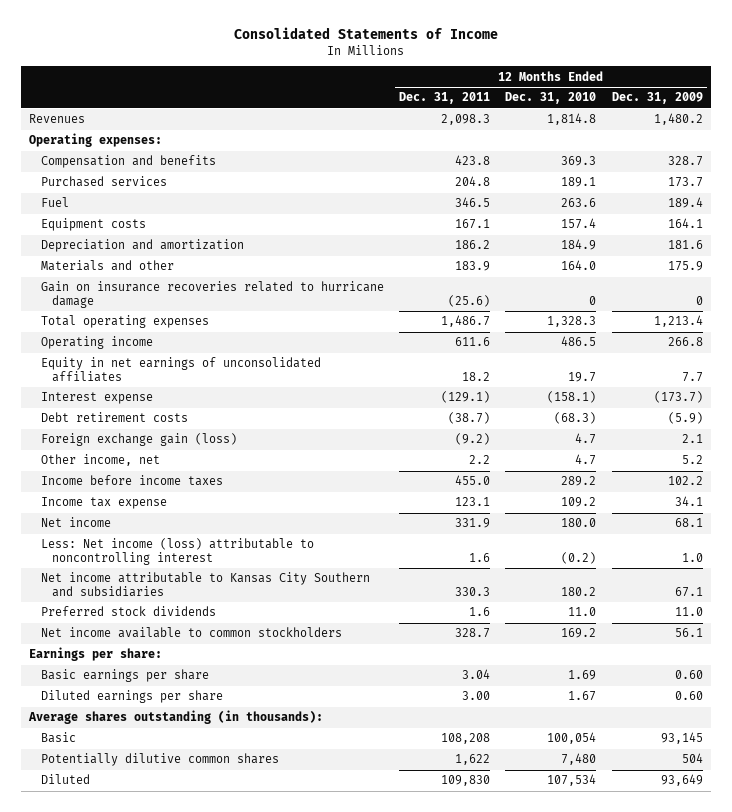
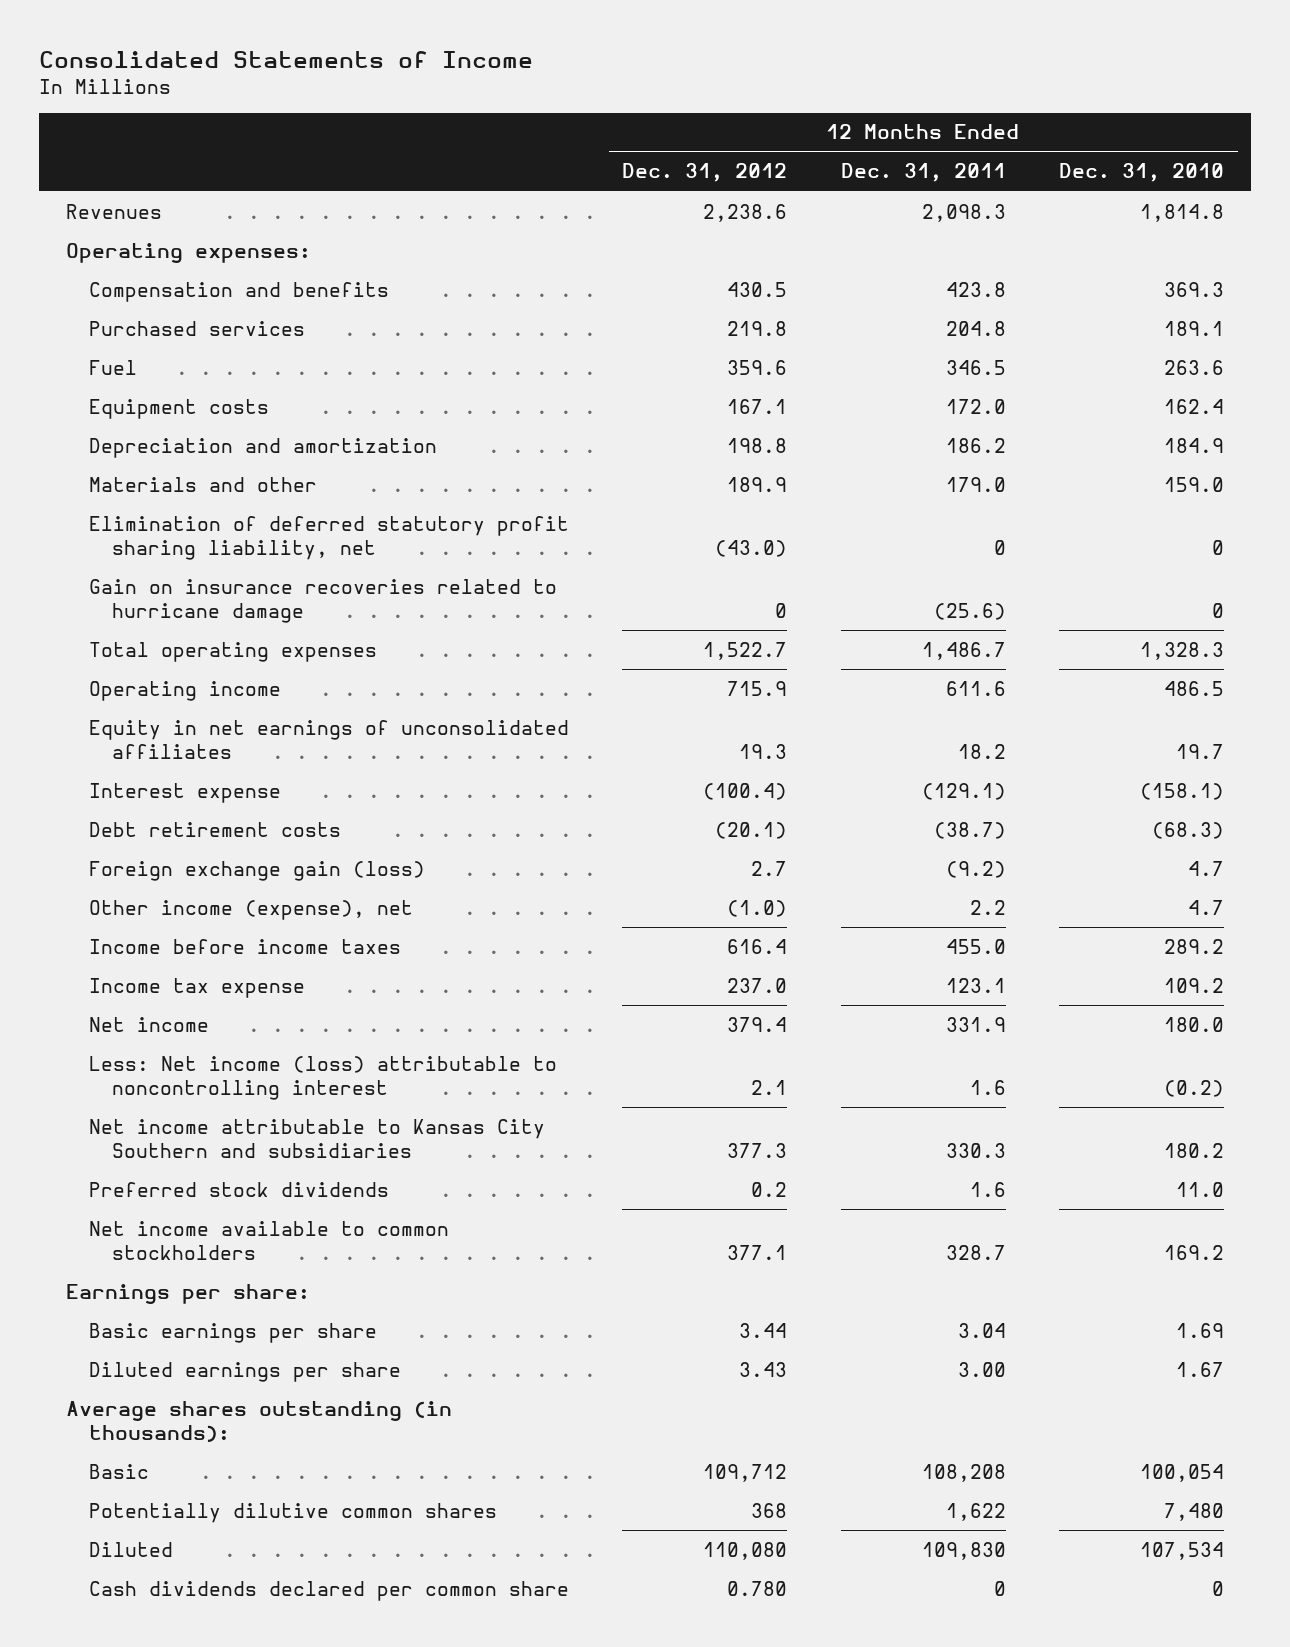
- | 12 Months Ended Dec. 31, 2011 | 12 Months Ended Dec. 31, 2010 | 12 Months Ended Dec. 31, 2009
+ | 12 Months Ended Dec. 31, 2012 | 12 Months Ended Dec. 31, 2011 | 12 Months Ended Dec. 31, 2010
- Equipment costs | 167.1 | 157.4 | 164.1
+ Equipment costs | 167.1 | 172.0 | 162.4
- Materials and other | 183.9 | 164.0 | 175.9
+ Materials and other | 189.9 | 179.0 | 159.0
+ Elimination of deferred statutory profit sharing liability, net | (43.0) | 0 | 0
- Other income, net | 2.2 | 4.7 | 5.2
+ Other income (expense), net | (1.0) | 2.2 | 4.7
+ Cash dividends declared per common share | 0.780 | 0 | 0

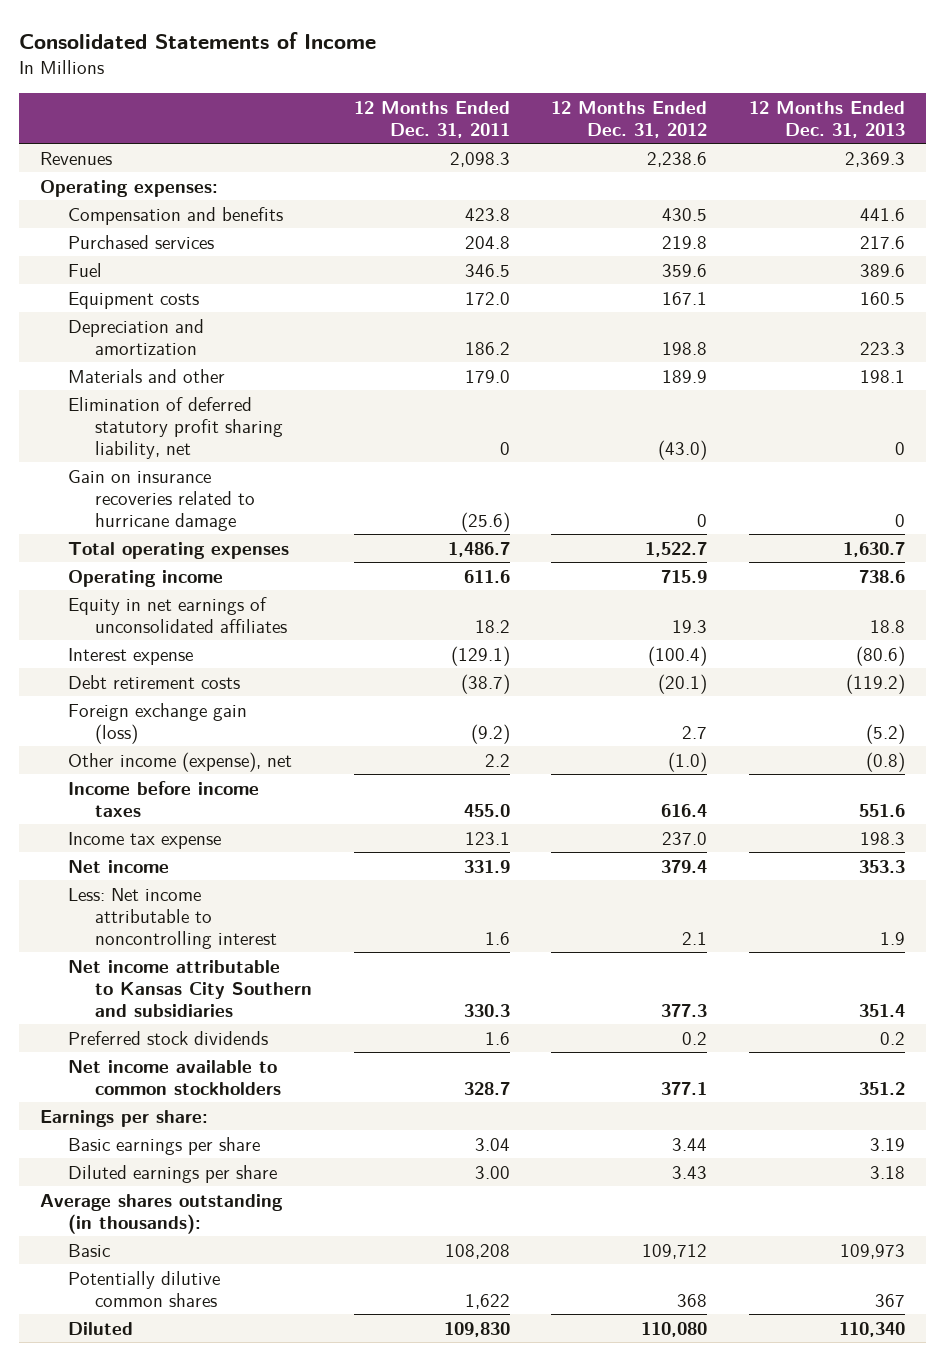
- | 12 Months Ended Dec. 31, 2012 | 12 Months Ended Dec. 31, 2011 | 12 Months Ended Dec. 31, 2010
+ | 12 Months Ended Dec. 31, 2011 | 12 Months Ended Dec. 31, 2012 | 12 Months Ended Dec. 31, 2013
- Less: Net income (loss) attributable to noncontrolling interest | 2.1 | 1.6 | (0.2)
+ Less: Net income attributable to noncontrolling interest | 1.6 | 2.1 | 1.9
- Cash dividends declared per common share | 0.780 | 0 | 0

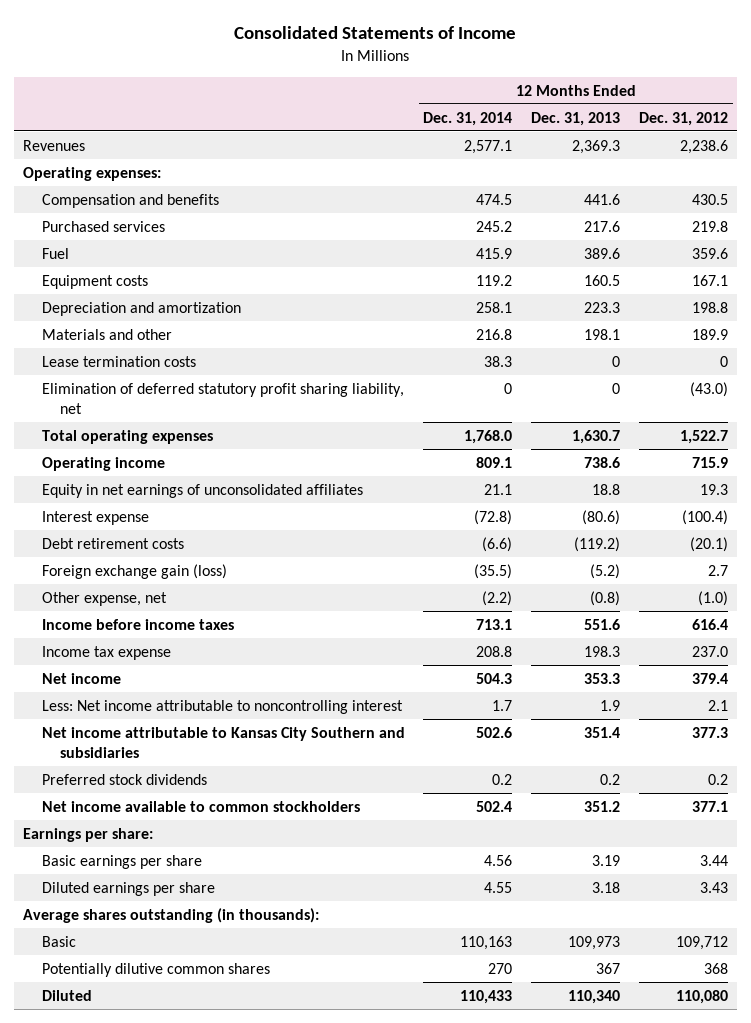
- | 12 Months Ended Dec. 31, 2011 | 12 Months Ended Dec. 31, 2012 | 12 Months Ended Dec. 31, 2013
+ | 12 Months Ended Dec. 31, 2014 | 12 Months Ended Dec. 31, 2013 | 12 Months Ended Dec. 31, 2012
+ Lease termination costs | 38.3 | 0 | 0
- Gain on insurance recoveries related to hurricane damage | (25.6) | 0 | 0
- Other income (expense), net | 2.2 | (1.0) | (0.8)
+ Other expense, net | (2.2) | (0.8) | (1.0)

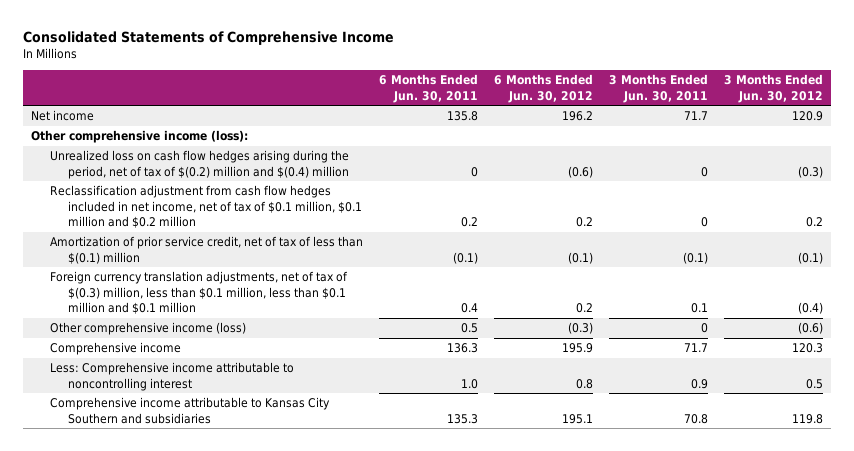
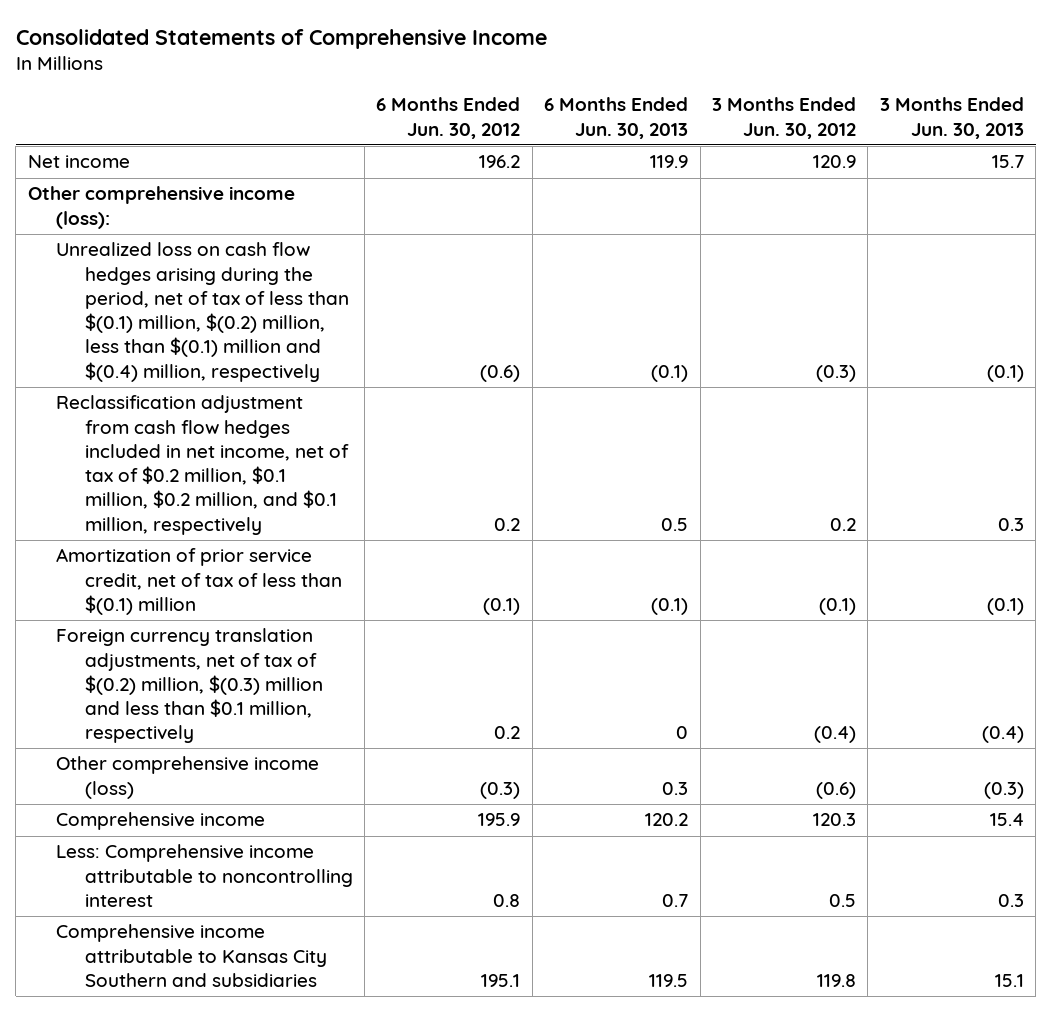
- | 6 Months Ended Jun. 30, 2011 | 6 Months Ended Jun. 30, 2012 | 3 Months Ended Jun. 30, 2011 | 3 Months Ended Jun. 30, 2012
+ | 6 Months Ended Jun. 30, 2012 | 6 Months Ended Jun. 30, 2013 | 3 Months Ended Jun. 30, 2012 | 3 Months Ended Jun. 30, 2013
- Unrealized loss on cash flow hedges arising during the period, net of tax of $(0.2) million and $(0.4) million | 0 | (0.6) | 0 | (0.3)
- Reclassification adjustment from cash flow hedges included in net income, net of tax of $0.1 million, $0.1 million and $0.2 million | 0.2 | 0.2 | 0 | 0.2
+ Unrealized loss on cash flow hedges arising during the period, net of tax of less than $(0.1) million, $(0.2) million, less than $(0.1) million and $(0.4) million, respectively | (0.6) | (0.1) | (0.3) | (0.1)
+ Reclassification adjustment from cash flow hedges included in net income, net of tax of $0.2 million, $0.1 million, $0.2 million, and $0.1 million, respectively | 0.2 | 0.5 | 0.2 | 0.3
- Foreign currency translation adjustments, net of tax of $(0.3) million, less than $0.1 million, less than $0.1 million and $0.1 million | 0.4 | 0.2 | 0.1 | (0.4)
+ Foreign currency translation adjustments, net of tax of $(0.2) million, $(0.3) million and less than $0.1 million, respectively | 0.2 | 0 | (0.4) | (0.4)

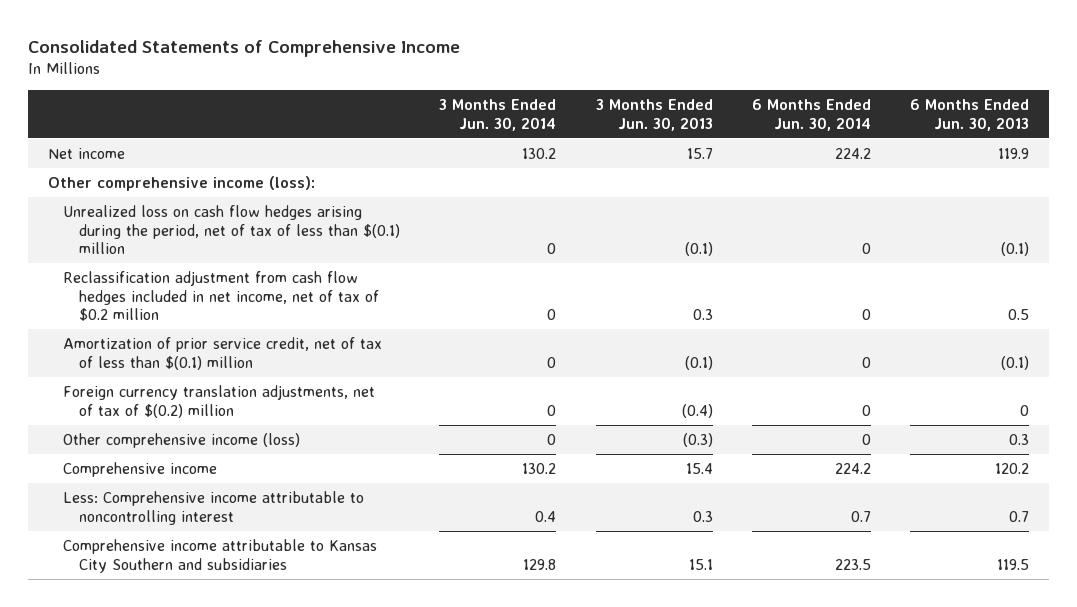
- | 6 Months Ended Jun. 30, 2012 | 6 Months Ended Jun. 30, 2013 | 3 Months Ended Jun. 30, 2012 | 3 Months Ended Jun. 30, 2013
+ | 3 Months Ended Jun. 30, 2014 | 3 Months Ended Jun. 30, 2013 | 6 Months Ended Jun. 30, 2014 | 6 Months Ended Jun. 30, 2013
- Unrealized loss on cash flow hedges arising during the period, net of tax of less than $(0.1) million, $(0.2) million, less than $(0.1) million and $(0.4) million, respectively | (0.6) | (0.1) | (0.3) | (0.1)
- Reclassification adjustment from cash flow hedges included in net income, net of tax of $0.2 million, $0.1 million, $0.2 million, and $0.1 million, respectively | 0.2 | 0.5 | 0.2 | 0.3
+ Unrealized loss on cash flow hedges arising during the period, net of tax of less than $(0.1) million | 0 | (0.1) | 0 | (0.1)
+ Reclassification adjustment from cash flow hedges included in net income, net of tax of $0.2 million | 0 | 0.3 | 0 | 0.5
- Foreign currency translation adjustments, net of tax of $(0.2) million, $(0.3) million and less than $0.1 million, respectively | 0.2 | 0 | (0.4) | (0.4)
+ Foreign currency translation adjustments, net of tax of $(0.2) million | 0 | (0.4) | 0 | 0

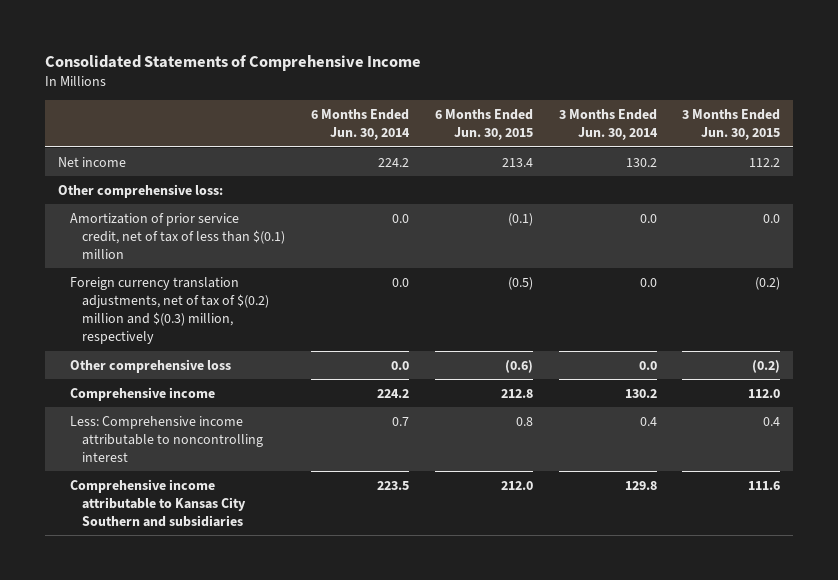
- | 3 Months Ended Jun. 30, 2014 | 3 Months Ended Jun. 30, 2013 | 6 Months Ended Jun. 30, 2014 | 6 Months Ended Jun. 30, 2013
+ | 6 Months Ended Jun. 30, 2014 | 6 Months Ended Jun. 30, 2015 | 3 Months Ended Jun. 30, 2014 | 3 Months Ended Jun. 30, 2015
- Other comprehensive income (loss):
- Unrealized loss on cash flow hedges arising during the period, net of tax of less than $(0.1) million | 0 | (0.1) | 0 | (0.1)
- Reclassification adjustment from cash flow hedges included in net income, net of tax of $0.2 million | 0 | 0.3 | 0 | 0.5
- Amortization of prior service credit, net of tax of less than $(0.1) million | 0 | (0.1) | 0 | (0.1)
- Foreign currency translation adjustments, net of tax of $(0.2) million | 0 | (0.4) | 0 | 0
- Other comprehensive income (loss) | 0 | (0.3) | 0 | 0.3
+ Other comprehensive loss:
+ Amortization of prior service credit, net of tax of less than $(0.1) million | 0.0 | (0.1) | 0.0 | 0.0
+ Foreign currency translation adjustments, net of tax of $(0.2) million and $(0.3) million, respectively | 0.0 | (0.5) | 0.0 | (0.2)
+ Other comprehensive loss | 0.0 | (0.6) | 0.0 | (0.2)

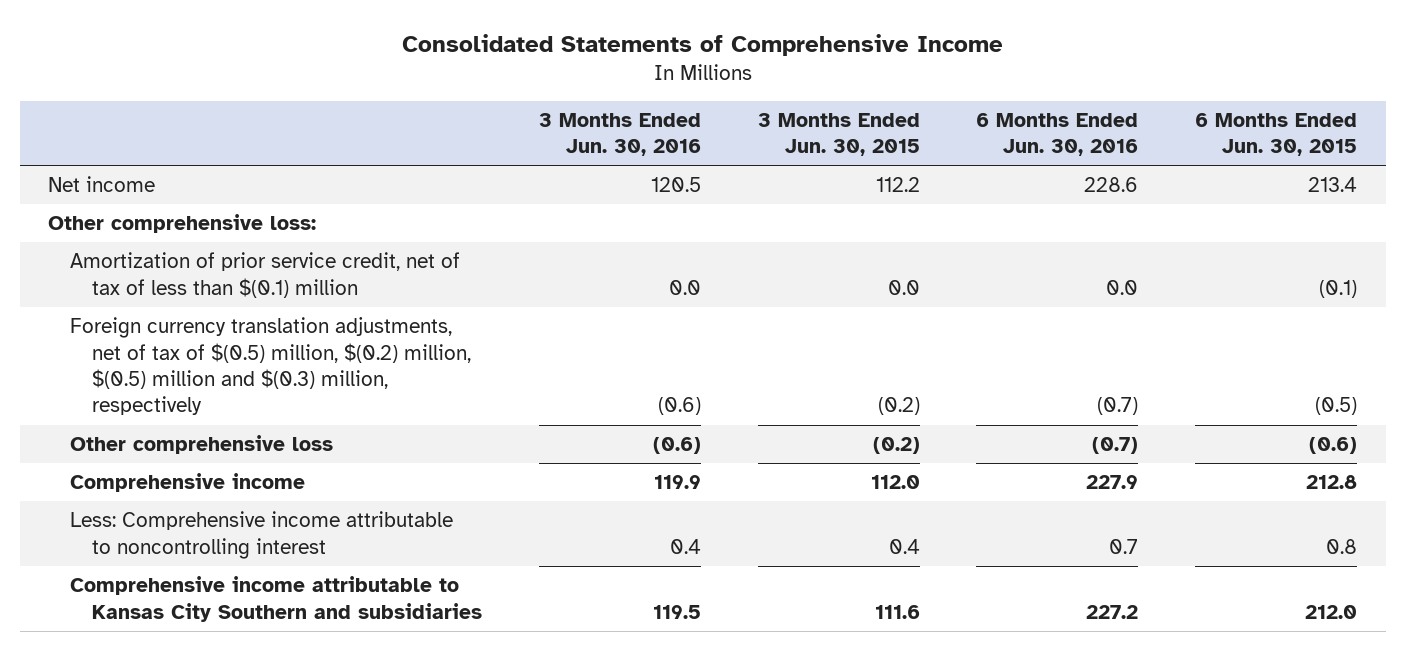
- | 6 Months Ended Jun. 30, 2014 | 6 Months Ended Jun. 30, 2015 | 3 Months Ended Jun. 30, 2014 | 3 Months Ended Jun. 30, 2015
+ | 3 Months Ended Jun. 30, 2016 | 3 Months Ended Jun. 30, 2015 | 6 Months Ended Jun. 30, 2016 | 6 Months Ended Jun. 30, 2015
- Foreign currency translation adjustments, net of tax of $(0.2) million and $(0.3) million, respectively | 0.0 | (0.5) | 0.0 | (0.2)
+ Foreign currency translation adjustments, net of tax of $(0.5) million, $(0.2) million, $(0.5) million and $(0.3) million, respectively | (0.6) | (0.2) | (0.7) | (0.5)

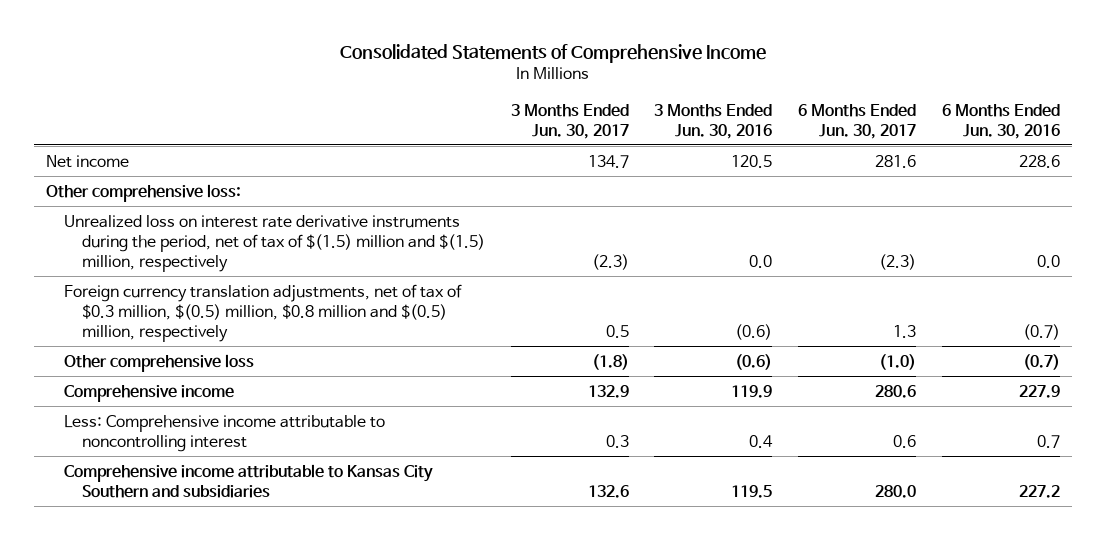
- | 3 Months Ended Jun. 30, 2016 | 3 Months Ended Jun. 30, 2015 | 6 Months Ended Jun. 30, 2016 | 6 Months Ended Jun. 30, 2015
+ | 3 Months Ended Jun. 30, 2017 | 3 Months Ended Jun. 30, 2016 | 6 Months Ended Jun. 30, 2017 | 6 Months Ended Jun. 30, 2016
- Amortization of prior service credit, net of tax of less than $(0.1) million | 0.0 | 0.0 | 0.0 | (0.1)
- Foreign currency translation adjustments, net of tax of $(0.5) million, $(0.2) million, $(0.5) million and $(0.3) million, respectively | (0.6) | (0.2) | (0.7) | (0.5)
+ Unrealized loss on interest rate derivative instruments during the period, net of tax of $(1.5) million and $(1.5) million, respectively | (2.3) | 0.0 | (2.3) | 0.0
+ Foreign currency translation adjustments, net of tax of $0.3 million, $(0.5) million, $0.8 million and $(0.5) million, respectively | 0.5 | (0.6) | 1.3 | (0.7)

